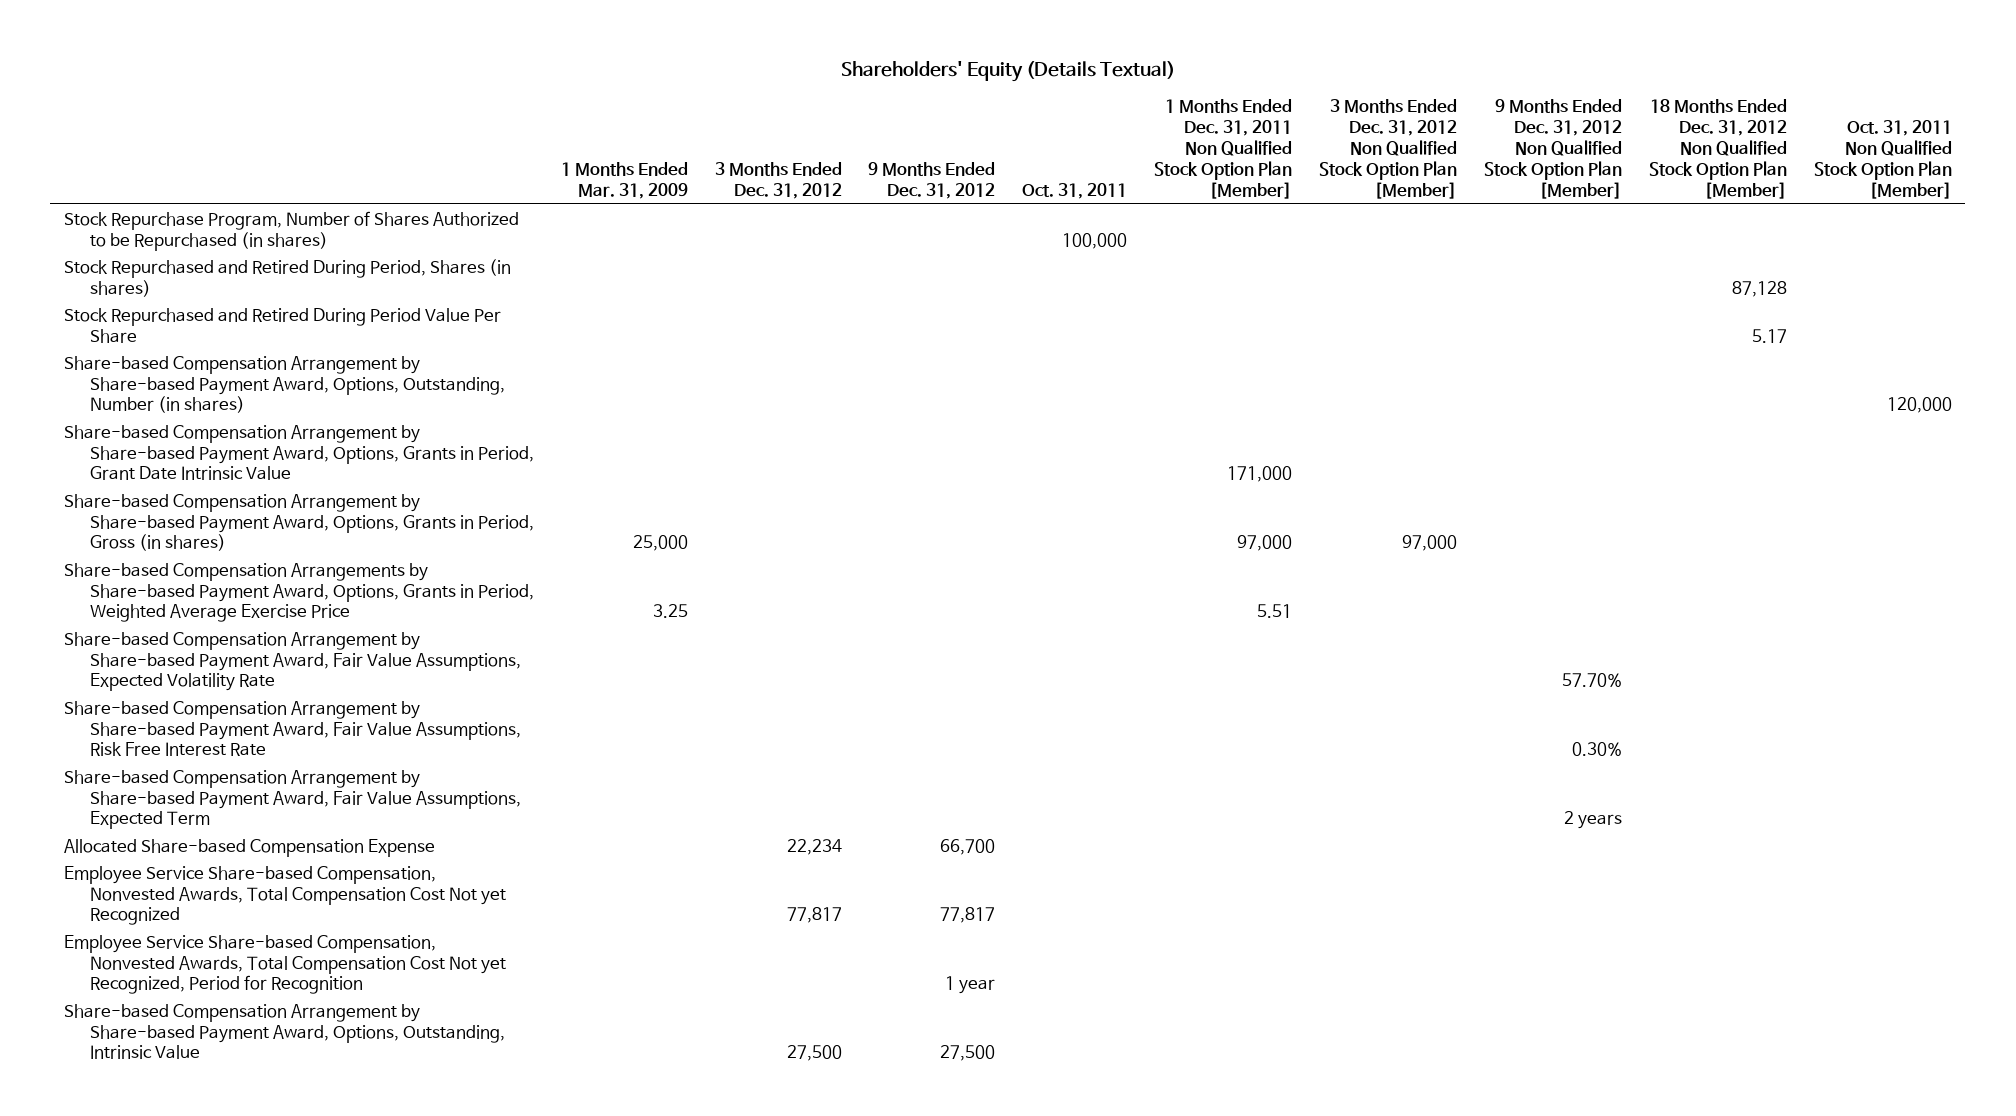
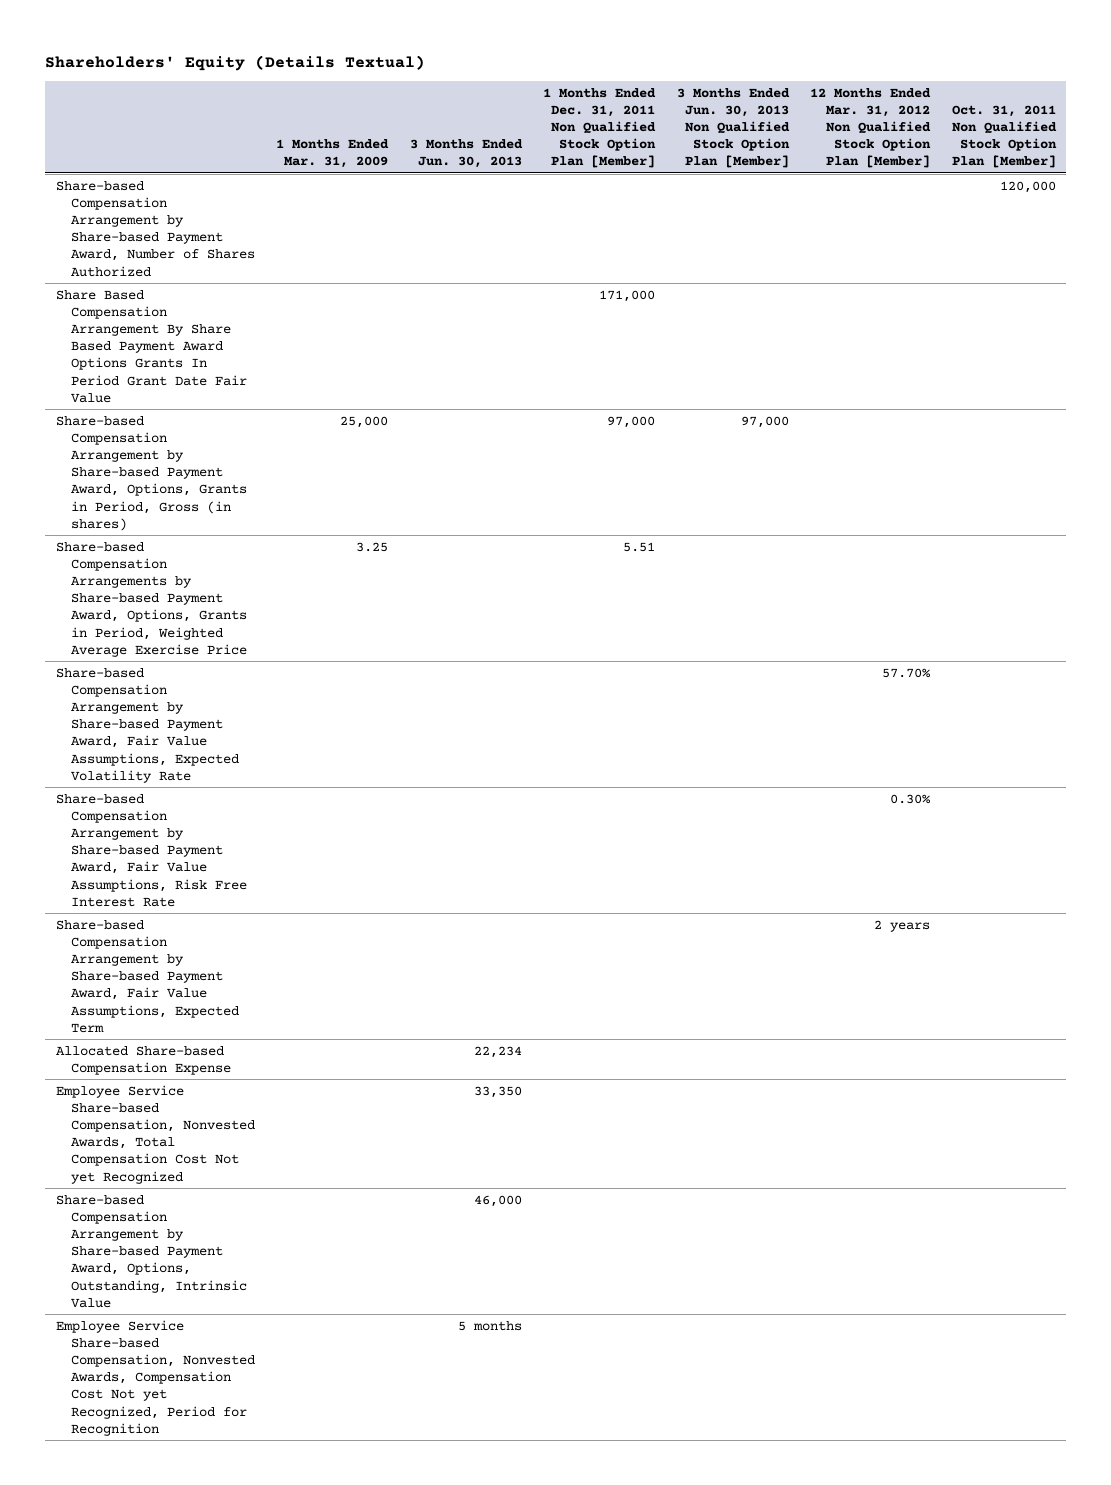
- | 1 Months Ended Mar. 31, 2009 | 3 Months Ended Dec. 31, 2012 | 9 Months Ended Dec. 31, 2012 | Oct. 31, 2011 | 1 Months Ended Dec. 31, 2011 Non Qualified Stock Option Plan [Member] | 3 Months Ended Dec. 31, 2012 Non Qualified Stock Option Plan [Member] | 9 Months Ended Dec. 31, 2012 Non Qualified Stock Option Plan [Member] | 18 Months Ended Dec. 31, 2012 Non Qualified Stock Option Plan [Member] | Oct. 31, 2011 Non Qualified Stock Option Plan [Member]
+ | 1 Months Ended Mar. 31, 2009 | 3 Months Ended Jun. 30, 2013 | 1 Months Ended Dec. 31, 2011 Non Qualified Stock Option Plan [Member] | 3 Months Ended Jun. 30, 2013 Non Qualified Stock Option Plan [Member] | 12 Months Ended Mar. 31, 2012 Non Qualified Stock Option Plan [Member] | Oct. 31, 2011 Non Qualified Stock Option Plan [Member]
- Stock Repurchase Program, Number of Shares Authorized to be Repurchased (in shares) | | | | 100,000 | | | | |
- Stock Repurchased and Retired During Period, Shares (in shares) | | | | | | | | 87,128 |
- Stock Repurchased and Retired During Period Value Per Share | | | | | | | | 5.17 |
- Share-based Compensation Arrangement by Share-based Payment Award, Options, Outstanding, Number (in shares) | | | | | | | | | 120,000
- Share-based Compensation Arrangement by Share-based Payment Award, Options, Grants in Period, Grant Date Intrinsic Value | | | | | 171,000 | | | |
+ Share-based Compensation Arrangement by Share-based Payment Award, Number of Shares Authorized | | | | | | 120,000
+ Share Based Compensation Arrangement By Share Based Payment Award Options Grants In Period Grant Date Fair Value | | | 171,000 | | |
- Employee Service Share-based Compensation, Nonvested Awards, Total Compensation Cost Not yet Recognized, Period for Recognition | | | 1 year | | | | | |
+ Employee Service Share-based Compensation, Nonvested Awards, Compensation Cost Not yet Recognized, Period for Recognition | | 5 months | | | |

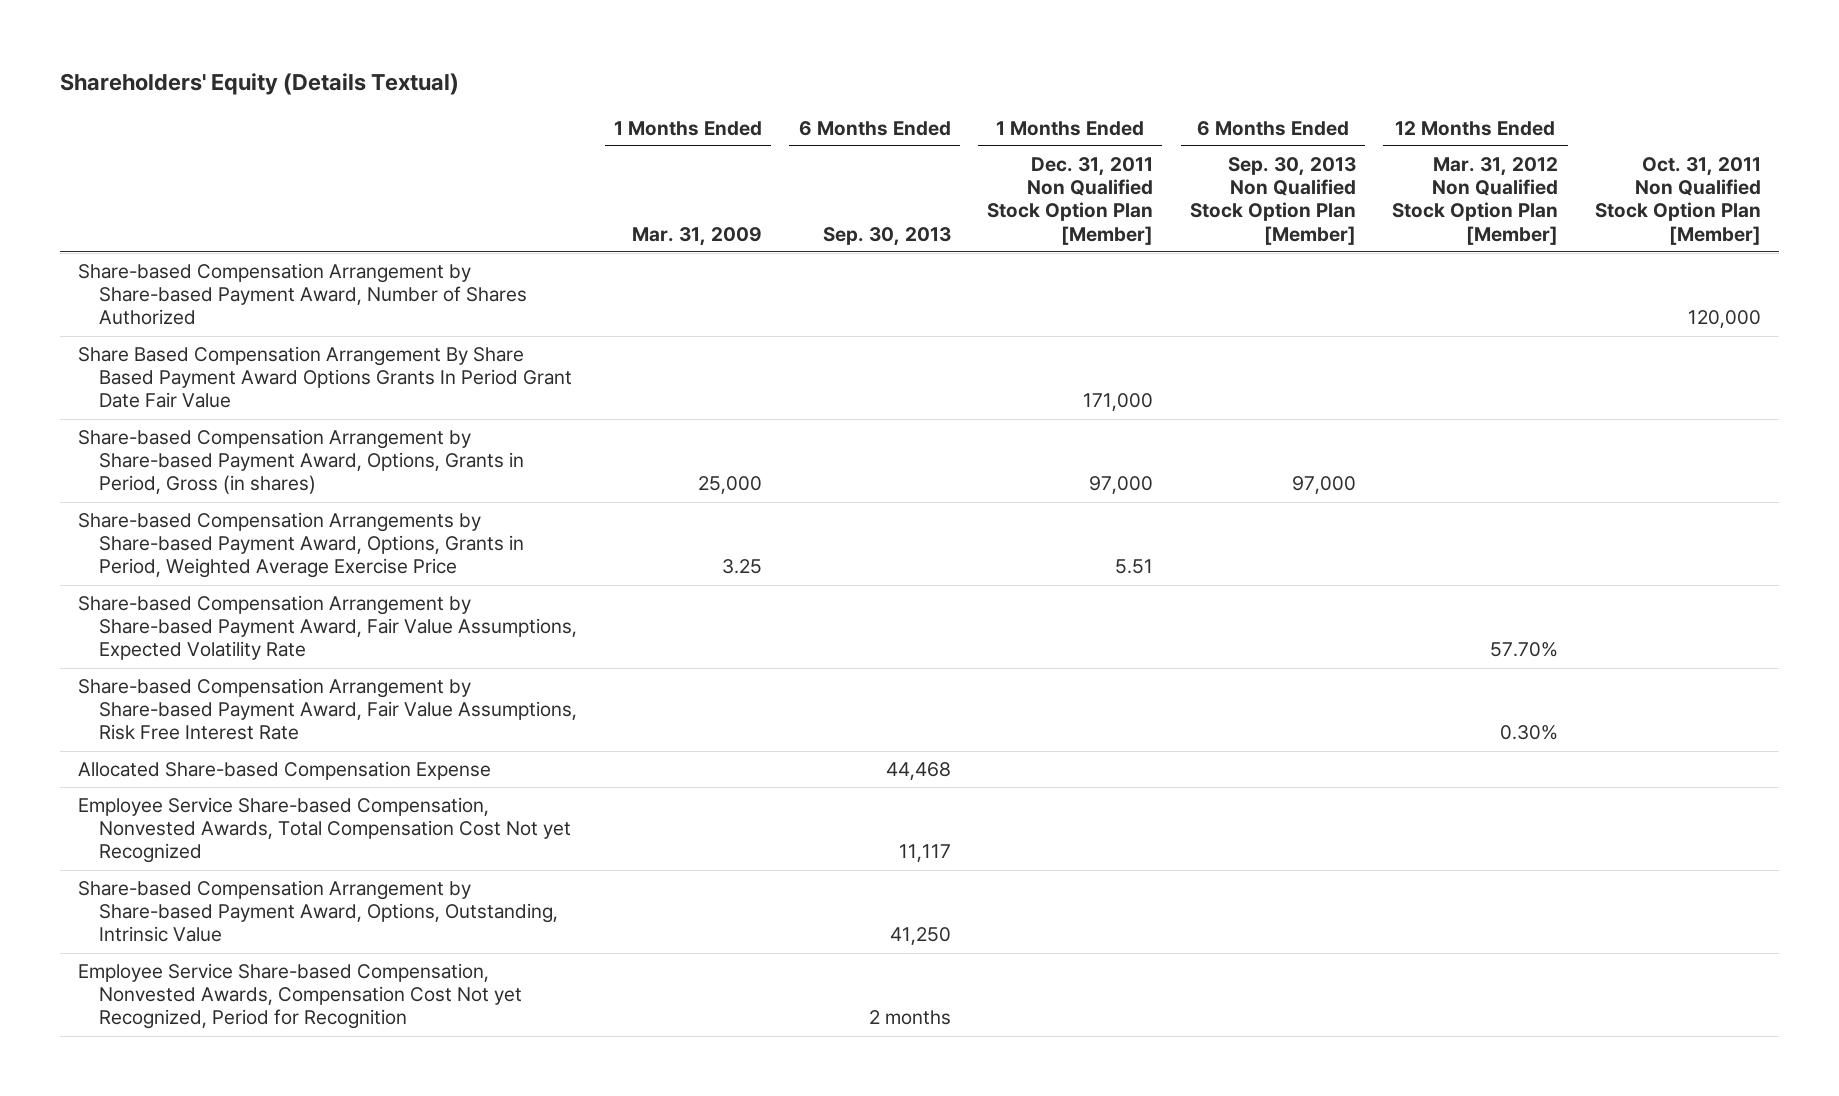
- | 1 Months Ended Mar. 31, 2009 | 3 Months Ended Jun. 30, 2013 | 1 Months Ended Dec. 31, 2011 Non Qualified Stock Option Plan [Member] | 3 Months Ended Jun. 30, 2013 Non Qualified Stock Option Plan [Member] | 12 Months Ended Mar. 31, 2012 Non Qualified Stock Option Plan [Member] | Oct. 31, 2011 Non Qualified Stock Option Plan [Member]
+ | 1 Months Ended Mar. 31, 2009 | 6 Months Ended Sep. 30, 2013 | 1 Months Ended Dec. 31, 2011 Non Qualified Stock Option Plan [Member] | 6 Months Ended Sep. 30, 2013 Non Qualified Stock Option Plan [Member] | 12 Months Ended Mar. 31, 2012 Non Qualified Stock Option Plan [Member] | Oct. 31, 2011 Non Qualified Stock Option Plan [Member]
- Share-based Compensation Arrangement by Share-based Payment Award, Fair Value Assumptions, Expected Term | | | | | 2 years |

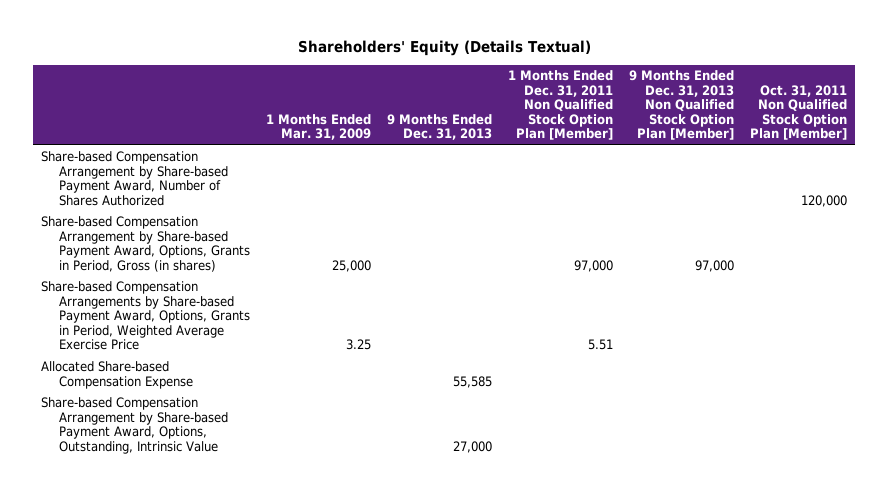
- | 1 Months Ended Mar. 31, 2009 | 6 Months Ended Sep. 30, 2013 | 1 Months Ended Dec. 31, 2011 Non Qualified Stock Option Plan [Member] | 6 Months Ended Sep. 30, 2013 Non Qualified Stock Option Plan [Member] | 12 Months Ended Mar. 31, 2012 Non Qualified Stock Option Plan [Member] | Oct. 31, 2011 Non Qualified Stock Option Plan [Member]
+ | 1 Months Ended Mar. 31, 2009 | 9 Months Ended Dec. 31, 2013 | 1 Months Ended Dec. 31, 2011 Non Qualified Stock Option Plan [Member] | 9 Months Ended Dec. 31, 2013 Non Qualified Stock Option Plan [Member] | Oct. 31, 2011 Non Qualified Stock Option Plan [Member]
- Share Based Compensation Arrangement By Share Based Payment Award Options Grants In Period Grant Date Fair Value | | | 171,000 | | |
- Share-based Compensation Arrangement by Share-based Payment Award, Fair Value Assumptions, Expected Volatility Rate | | | | | 57.70% |
- Share-based Compensation Arrangement by Share-based Payment Award, Fair Value Assumptions, Risk Free Interest Rate | | | | | 0.30% |
- Employee Service Share-based Compensation, Nonvested Awards, Total Compensation Cost Not yet Recognized | | 11,117 | | | |
- Employee Service Share-based Compensation, Nonvested Awards, Compensation Cost Not yet Recognized, Period for Recognition | | 2 months | | | |

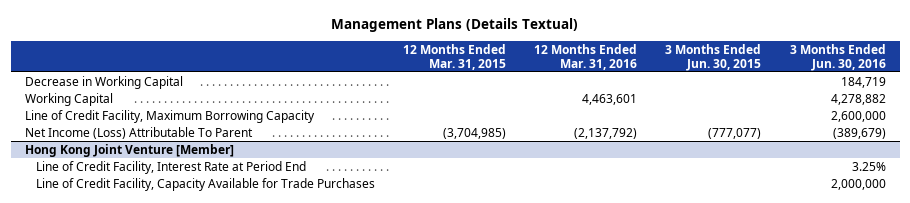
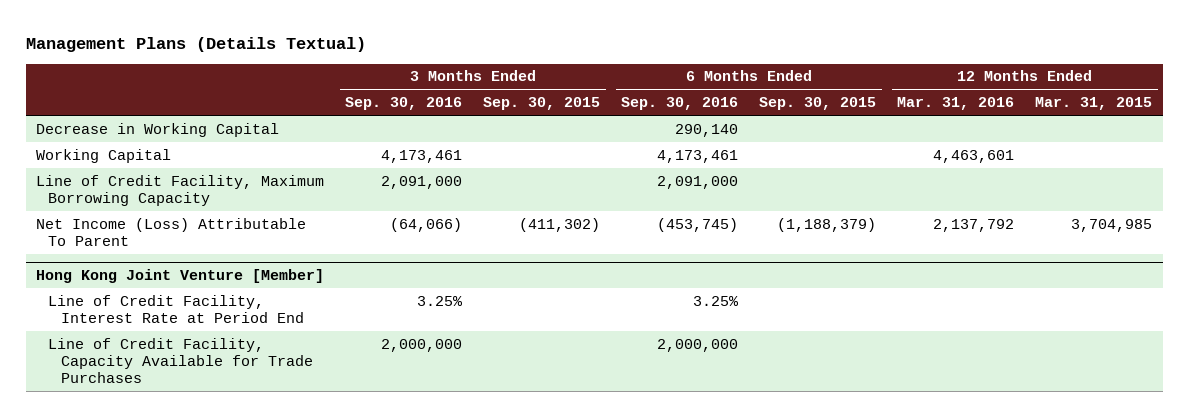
- | 12 Months Ended Mar. 31, 2015 | 12 Months Ended Mar. 31, 2016 | 3 Months Ended Jun. 30, 2015 | 3 Months Ended Jun. 30, 2016
+ | 3 Months Ended Sep. 30, 2016 | 3 Months Ended Sep. 30, 2015 | 6 Months Ended Sep. 30, 2016 | 6 Months Ended Sep. 30, 2015 | 12 Months Ended Mar. 31, 2016 | 12 Months Ended Mar. 31, 2015
- Net Income (Loss) Attributable To Parent | (3,704,985) | (2,137,792) | (777,077) | (389,679)
+ Net Income (Loss) Attributable To Parent | (64,066) | (411,302) | (453,745) | (1,188,379) | 2,137,792 | 3,704,985

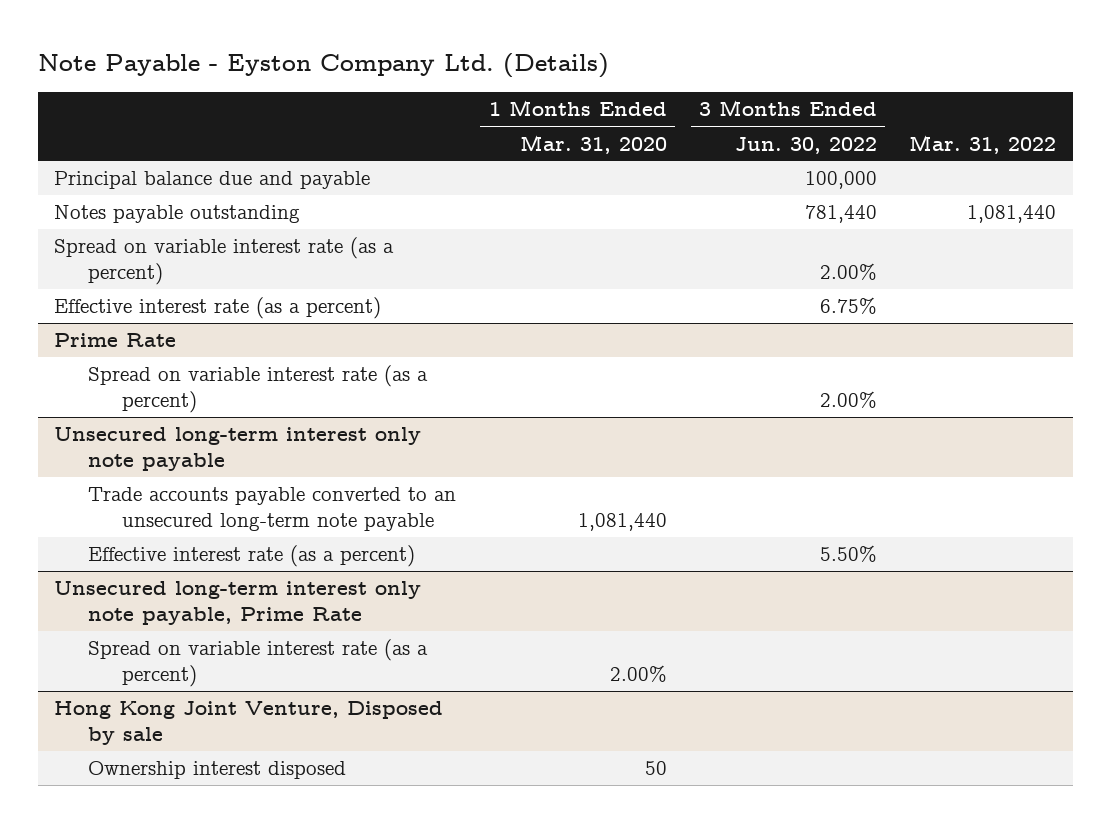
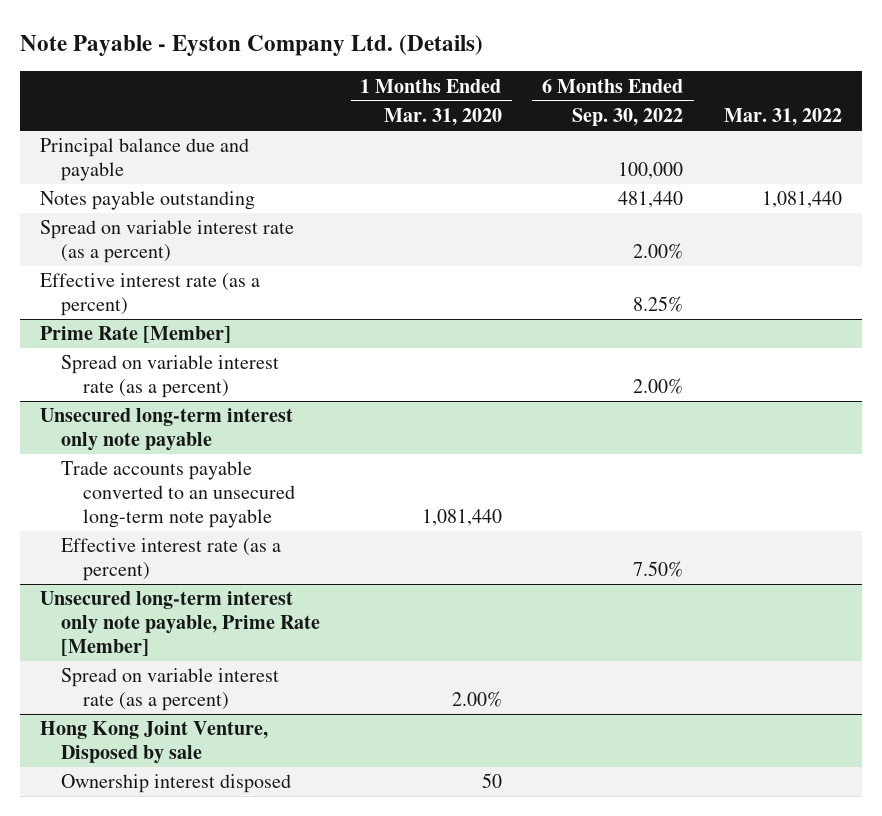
- | 1 Months Ended Mar. 31, 2020 | 3 Months Ended Jun. 30, 2022 | Mar. 31, 2022
+ | 1 Months Ended Mar. 31, 2020 | 6 Months Ended Sep. 30, 2022 | Mar. 31, 2022
- Prime Rate
+ Prime Rate [Member]
- Unsecured long-term interest only note payable, Prime Rate
+ Unsecured long-term interest only note payable, Prime Rate [Member]

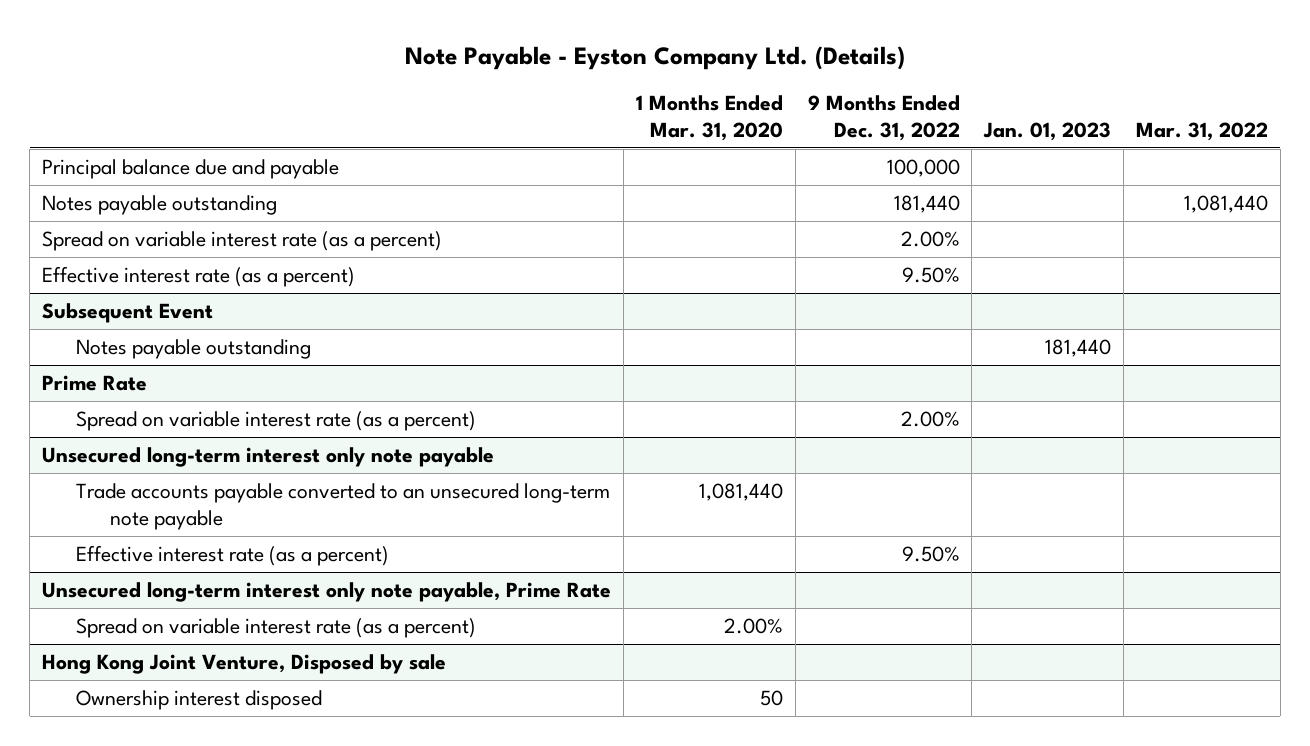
- | 1 Months Ended Mar. 31, 2020 | 6 Months Ended Sep. 30, 2022 | Mar. 31, 2022
+ | 1 Months Ended Mar. 31, 2020 | 9 Months Ended Dec. 31, 2022 | Jan. 01, 2023 | Mar. 31, 2022
- Prime Rate [Member]
+ Subsequent Event
+ Notes payable outstanding | | | 181,440 |
+ Prime Rate
- Unsecured long-term interest only note payable, Prime Rate [Member]
+ Unsecured long-term interest only note payable, Prime Rate

